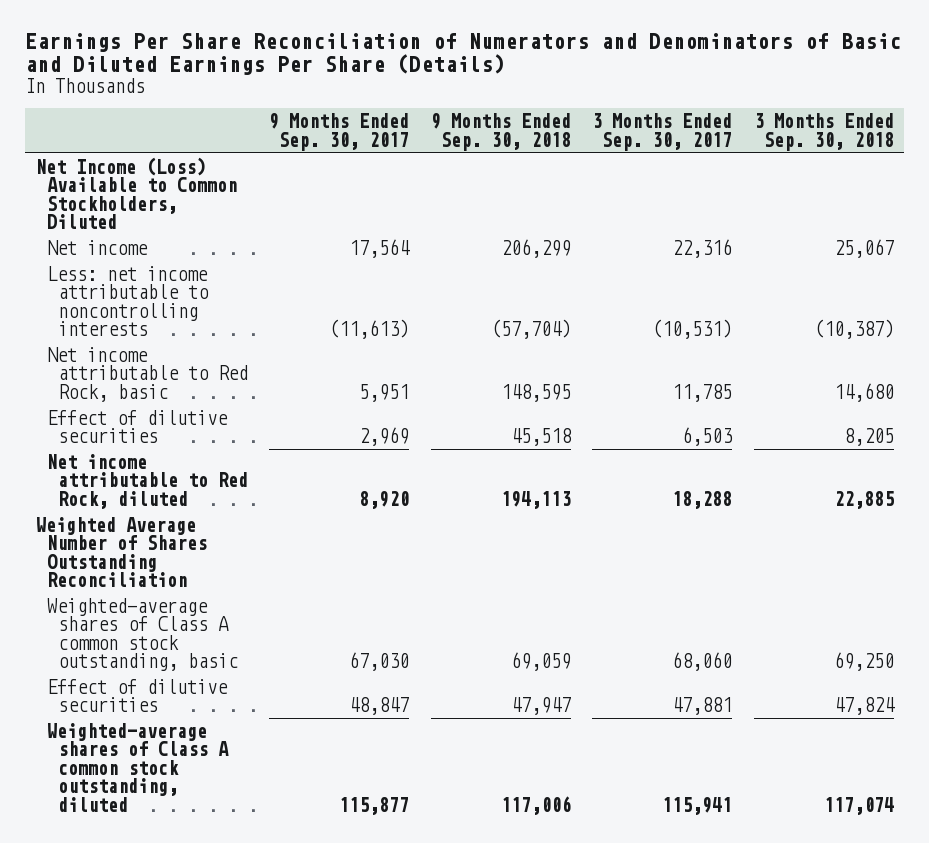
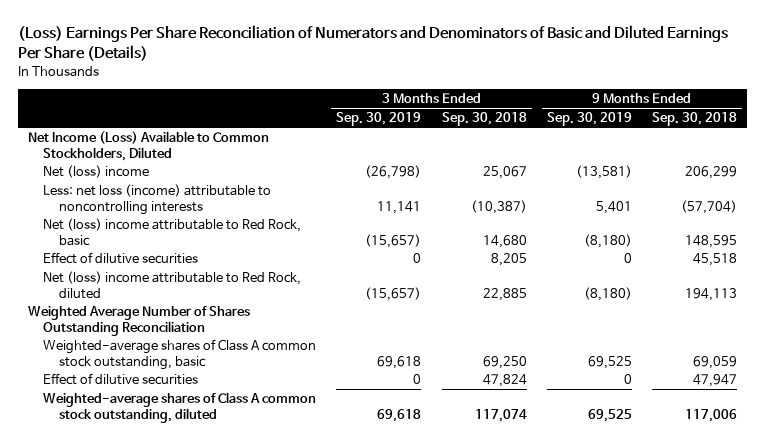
- Earnings Per Share Reconciliation of Numerators and Denominators of Basic and Diluted Earnings Per Share (Details)
+ (Loss) Earnings Per Share Reconciliation of Numerators and Denominators of Basic and Diluted Earnings Per Share (Details)
- | 9 Months Ended Sep. 30, 2017 | 9 Months Ended Sep. 30, 2018 | 3 Months Ended Sep. 30, 2017 | 3 Months Ended Sep. 30, 2018
+ | 3 Months Ended Sep. 30, 2019 | 3 Months Ended Sep. 30, 2018 | 9 Months Ended Sep. 30, 2019 | 9 Months Ended Sep. 30, 2018
- Net income | 17,564 | 206,299 | 22,316 | 25,067
- Less: net income attributable to noncontrolling interests | (11,613) | (57,704) | (10,531) | (10,387)
- Net income attributable to Red Rock, basic | 5,951 | 148,595 | 11,785 | 14,680
+ Net (loss) income | (26,798) | 25,067 | (13,581) | 206,299
+ Less: net loss (income) attributable to noncontrolling interests | 11,141 | (10,387) | 5,401 | (57,704)
+ Net (loss) income attributable to Red Rock, basic | (15,657) | 14,680 | (8,180) | 148,595
- Net income attributable to Red Rock, diluted | 8,920 | 194,113 | 18,288 | 22,885
+ Net (loss) income attributable to Red Rock, diluted | (15,657) | 22,885 | (8,180) | 194,113

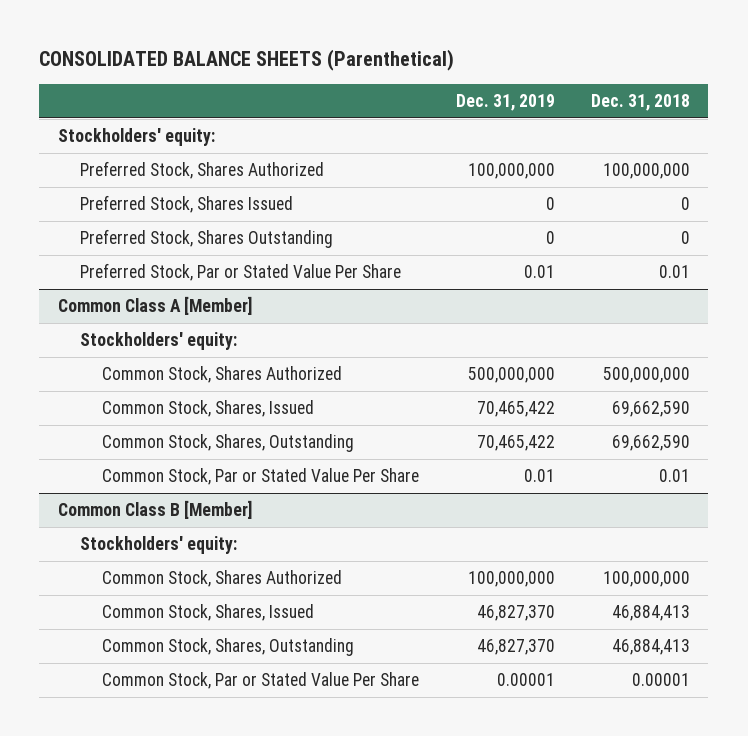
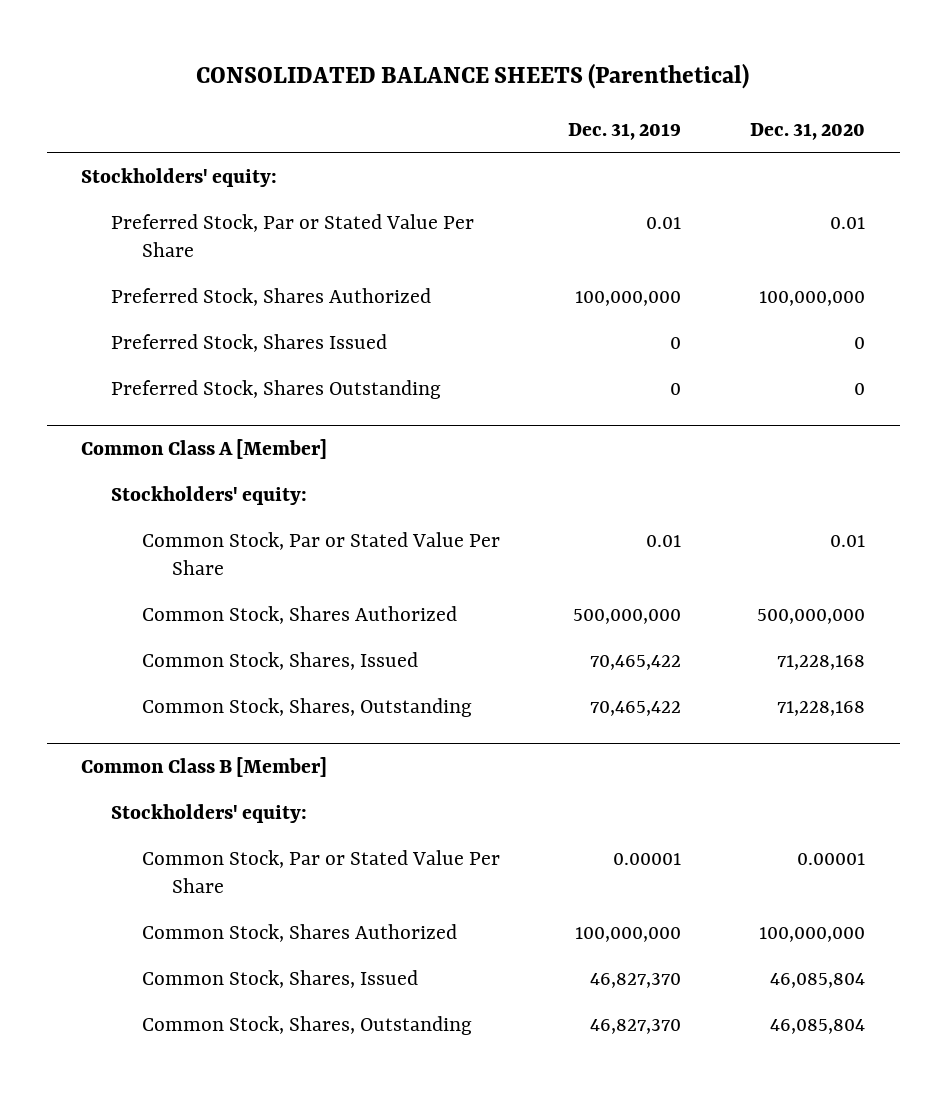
- | Dec. 31, 2019 | Dec. 31, 2018
+ | Dec. 31, 2019 | Dec. 31, 2020
moved up: Preferred Stock, Par or Stated Value Per Share | 0.01 | 0.01
@ Common Class A [Member]
moved up: Common Stock, Par or Stated Value Per Share | 0.01 | 0.01
@ Common Class B [Member]
moved up: Common Stock, Par or Stated Value Per Share | 0.00001 | 0.00001

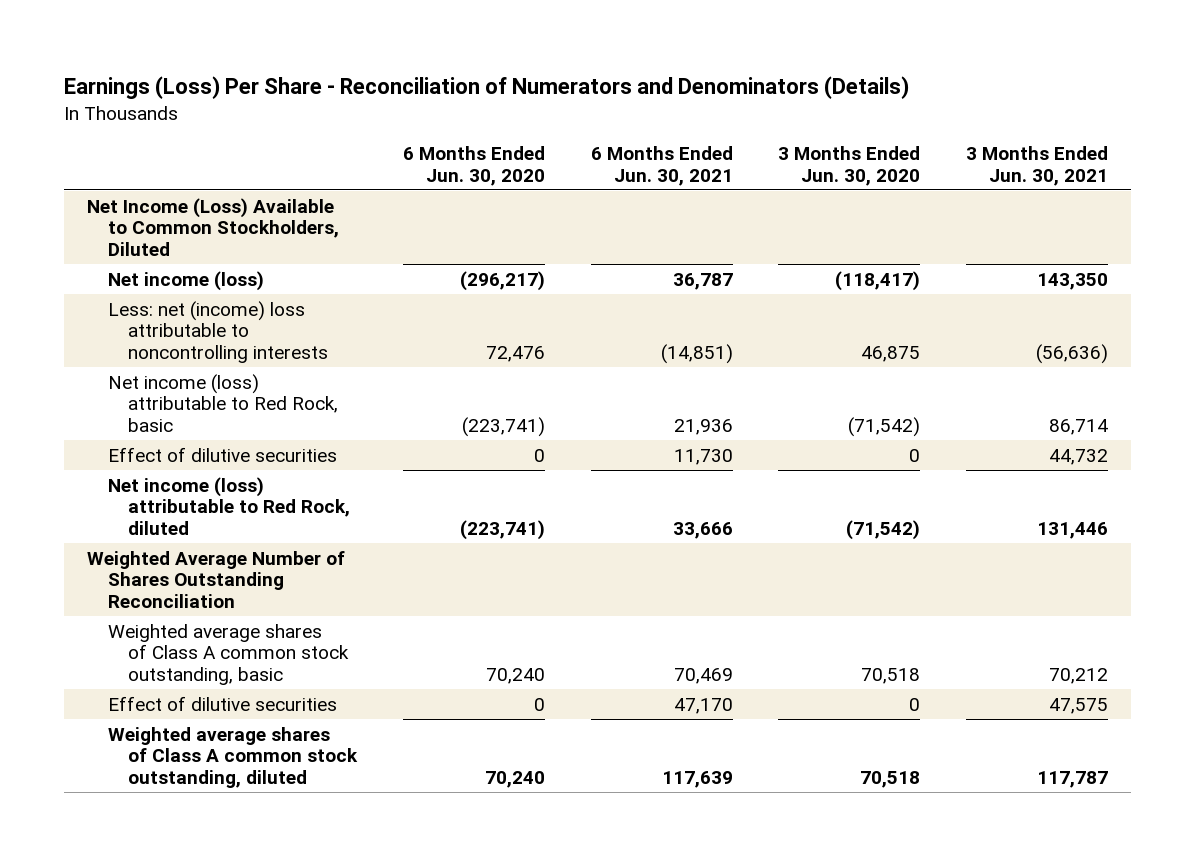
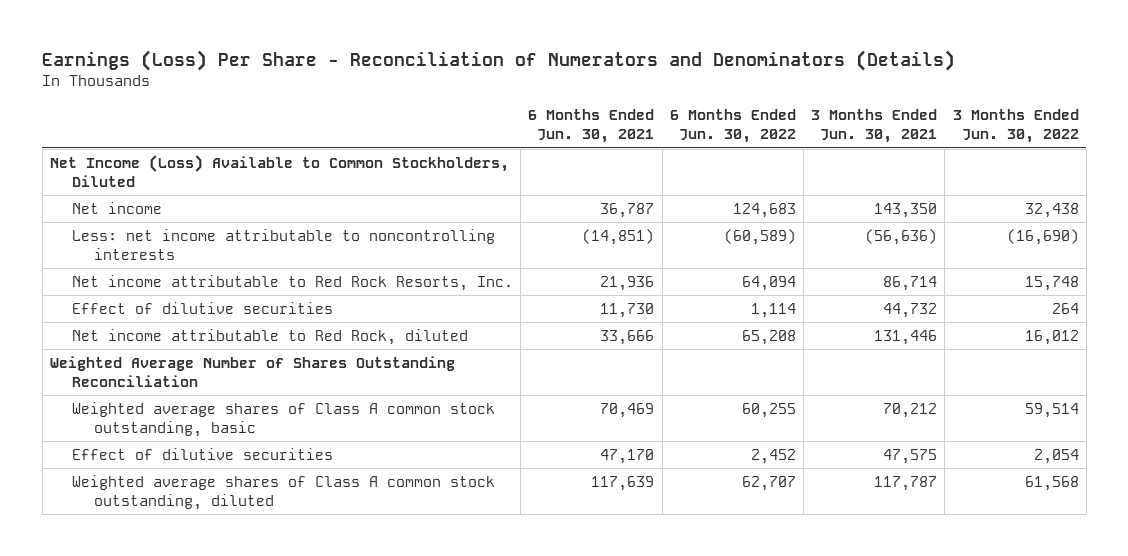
- | 6 Months Ended Jun. 30, 2020 | 6 Months Ended Jun. 30, 2021 | 3 Months Ended Jun. 30, 2020 | 3 Months Ended Jun. 30, 2021
+ | 6 Months Ended Jun. 30, 2021 | 6 Months Ended Jun. 30, 2022 | 3 Months Ended Jun. 30, 2021 | 3 Months Ended Jun. 30, 2022
- Net income (loss) | (296,217) | 36,787 | (118,417) | 143,350
- Less: net (income) loss attributable to noncontrolling interests | 72,476 | (14,851) | 46,875 | (56,636)
- Net income (loss) attributable to Red Rock, basic | (223,741) | 21,936 | (71,542) | 86,714
+ Net income | 36,787 | 124,683 | 143,350 | 32,438
+ Less: net income attributable to noncontrolling interests | (14,851) | (60,589) | (56,636) | (16,690)
+ Net income attributable to Red Rock Resorts, Inc. | 21,936 | 64,094 | 86,714 | 15,748
- Net income (loss) attributable to Red Rock, diluted | (223,741) | 33,666 | (71,542) | 131,446
+ Net income attributable to Red Rock, diluted | 33,666 | 65,208 | 131,446 | 16,012

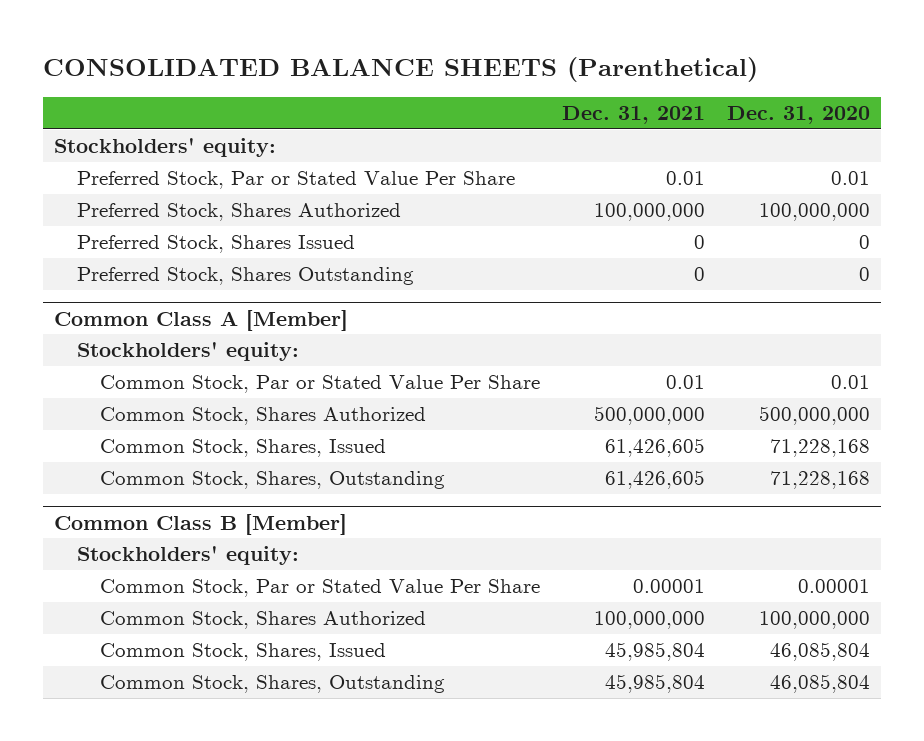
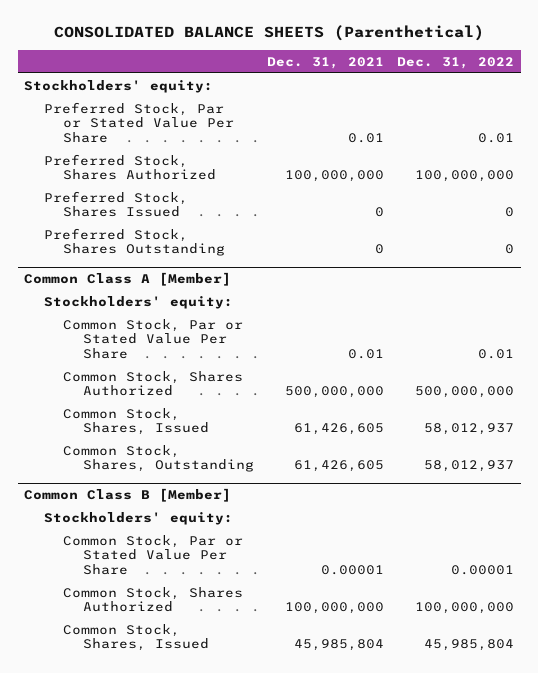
- | Dec. 31, 2021 | Dec. 31, 2020
+ | Dec. 31, 2021 | Dec. 31, 2022
@ Common Class B [Member]
- Common Stock, Shares, Outstanding | 45,985,804 | 46,085,804

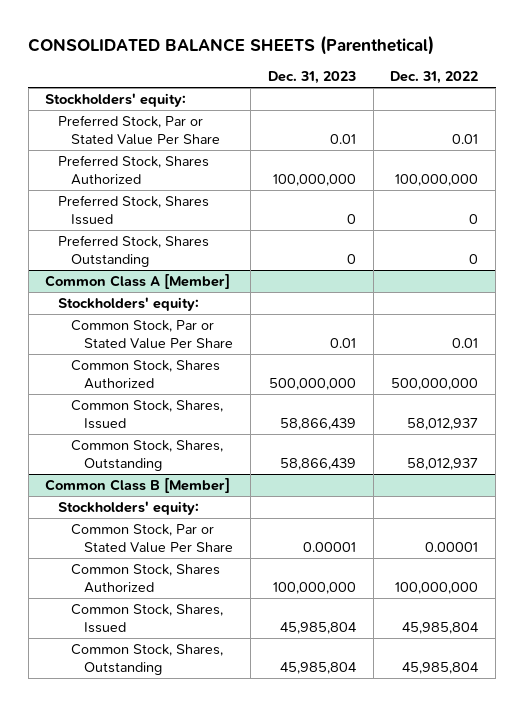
- | Dec. 31, 2021 | Dec. 31, 2022
+ | Dec. 31, 2023 | Dec. 31, 2022
@ Common Class B [Member]
+ Common Stock, Shares, Outstanding | 45,985,804 | 45,985,804

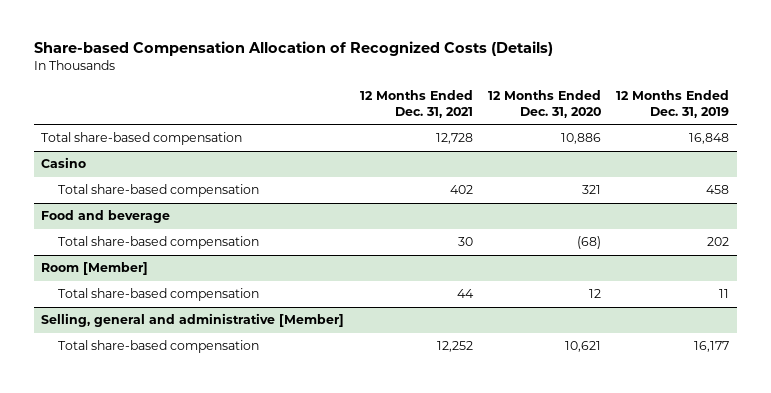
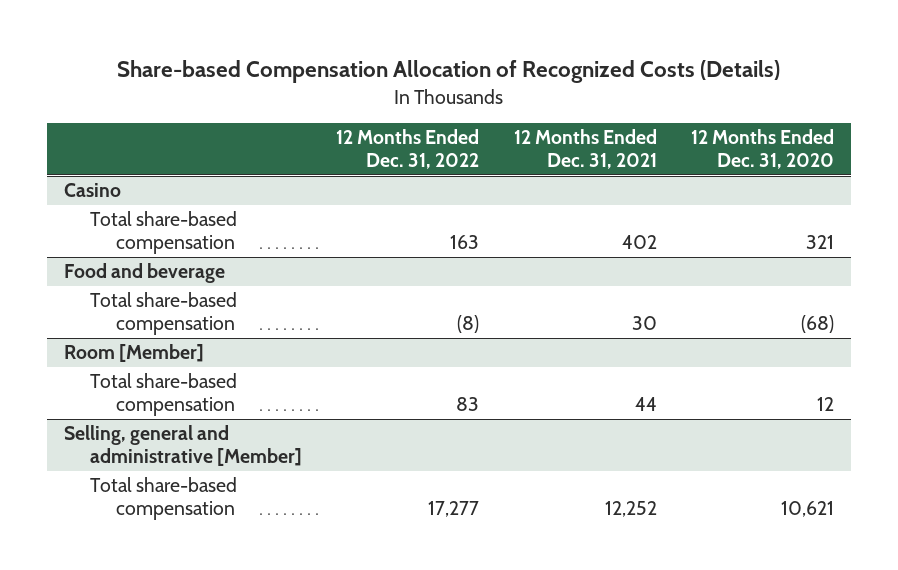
- | 12 Months Ended Dec. 31, 2021 | 12 Months Ended Dec. 31, 2020 | 12 Months Ended Dec. 31, 2019
+ | 12 Months Ended Dec. 31, 2022 | 12 Months Ended Dec. 31, 2021 | 12 Months Ended Dec. 31, 2020
- Total share-based compensation | 12,728 | 10,886 | 16,848

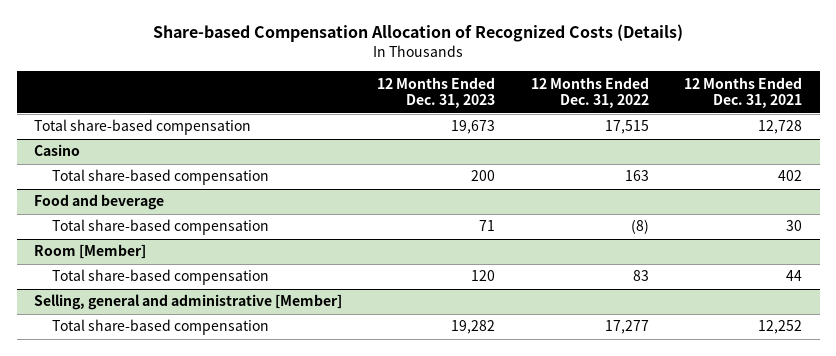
- | 12 Months Ended Dec. 31, 2022 | 12 Months Ended Dec. 31, 2021 | 12 Months Ended Dec. 31, 2020
+ | 12 Months Ended Dec. 31, 2023 | 12 Months Ended Dec. 31, 2022 | 12 Months Ended Dec. 31, 2021
+ Total share-based compensation | 19,673 | 17,515 | 12,728

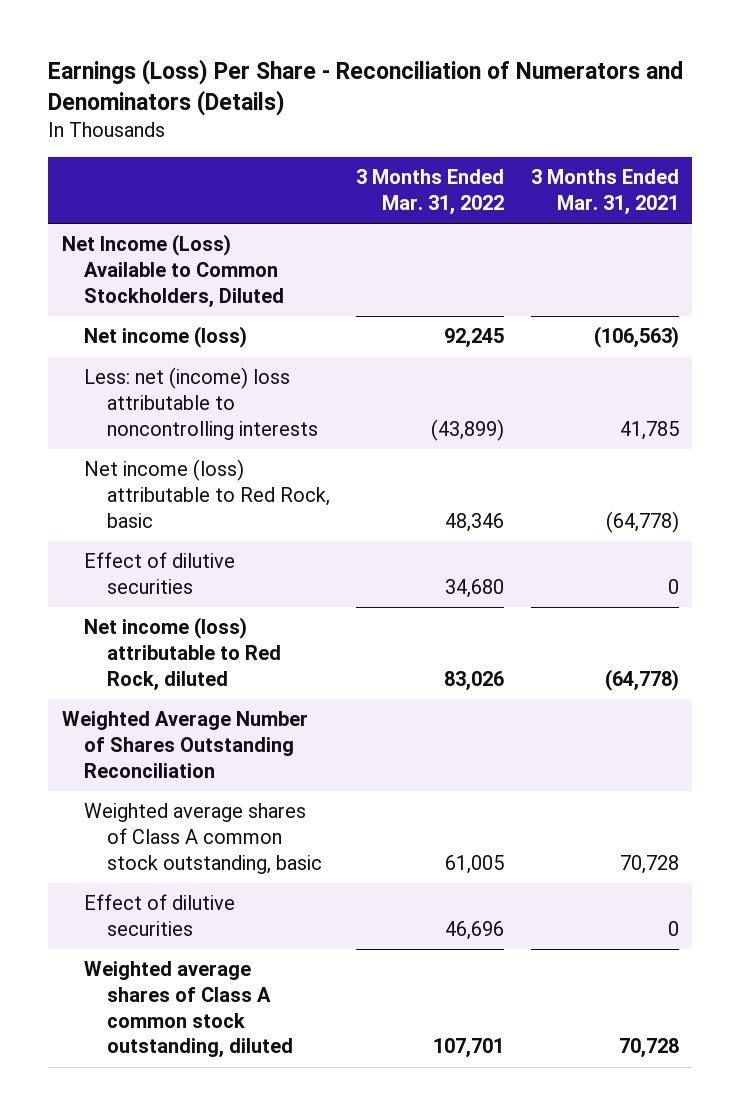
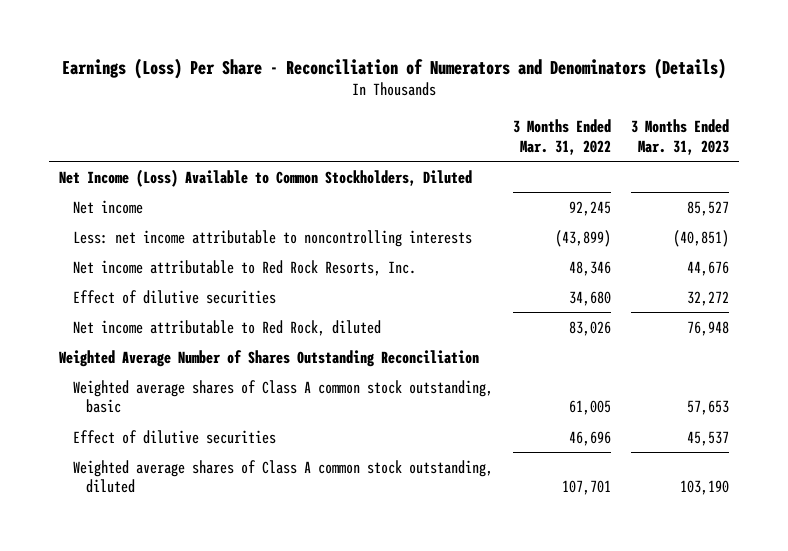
- | 3 Months Ended Mar. 31, 2022 | 3 Months Ended Mar. 31, 2021
+ | 3 Months Ended Mar. 31, 2022 | 3 Months Ended Mar. 31, 2023
- Net income (loss) | 92,245 | (106,563)
- Less: net (income) loss attributable to noncontrolling interests | (43,899) | 41,785
- Net income (loss) attributable to Red Rock, basic | 48,346 | (64,778)
+ Net income | 92,245 | 85,527
+ Less: net income attributable to noncontrolling interests | (43,899) | (40,851)
+ Net income attributable to Red Rock Resorts, Inc. | 48,346 | 44,676
- Net income (loss) attributable to Red Rock, diluted | 83,026 | (64,778)
+ Net income attributable to Red Rock, diluted | 83,026 | 76,948

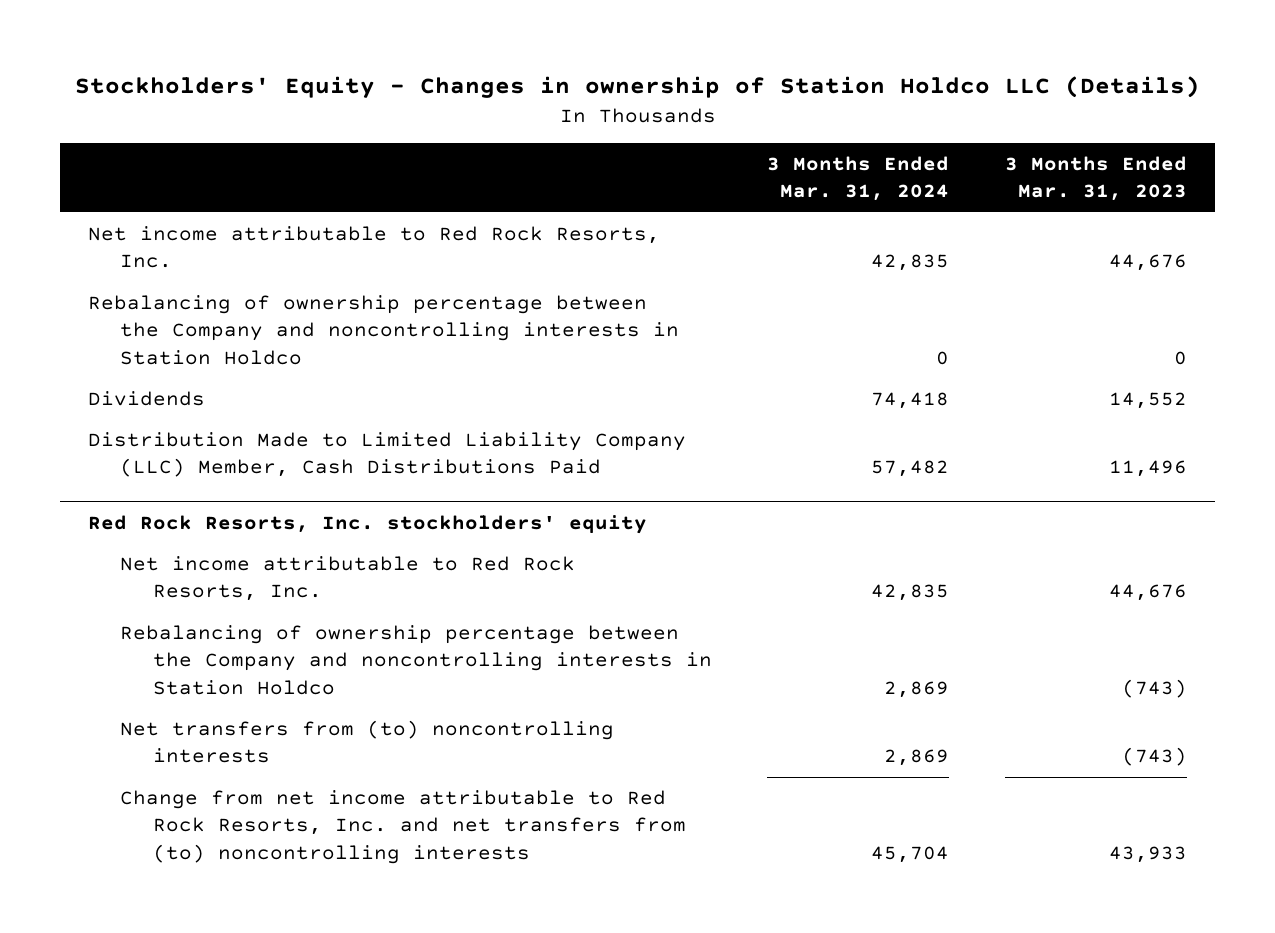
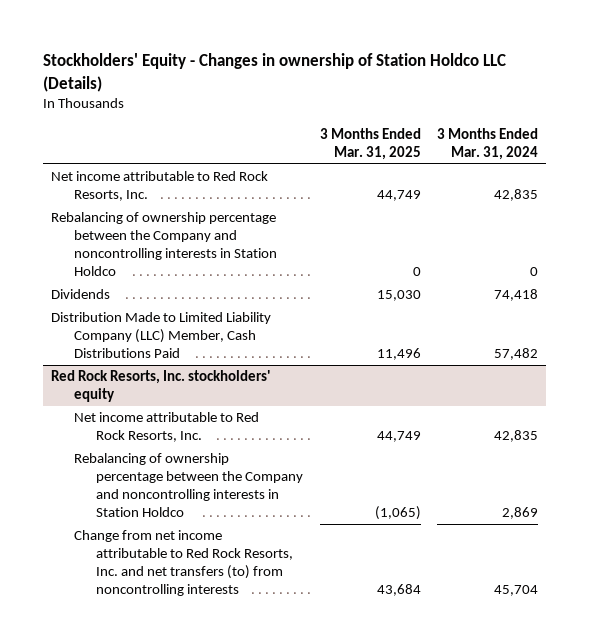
- | 3 Months Ended Mar. 31, 2024 | 3 Months Ended Mar. 31, 2023
+ | 3 Months Ended Mar. 31, 2025 | 3 Months Ended Mar. 31, 2024
@ Red Rock Resorts, Inc. stockholders' equity
- Net transfers from (to) noncontrolling interests | 2,869 | (743)
- Change from net income attributable to Red Rock Resorts, Inc. and net transfers from (to) noncontrolling interests | 45,704 | 43,933
+ Change from net income attributable to Red Rock Resorts, Inc. and net transfers (to) from noncontrolling interests | 43,684 | 45,704

